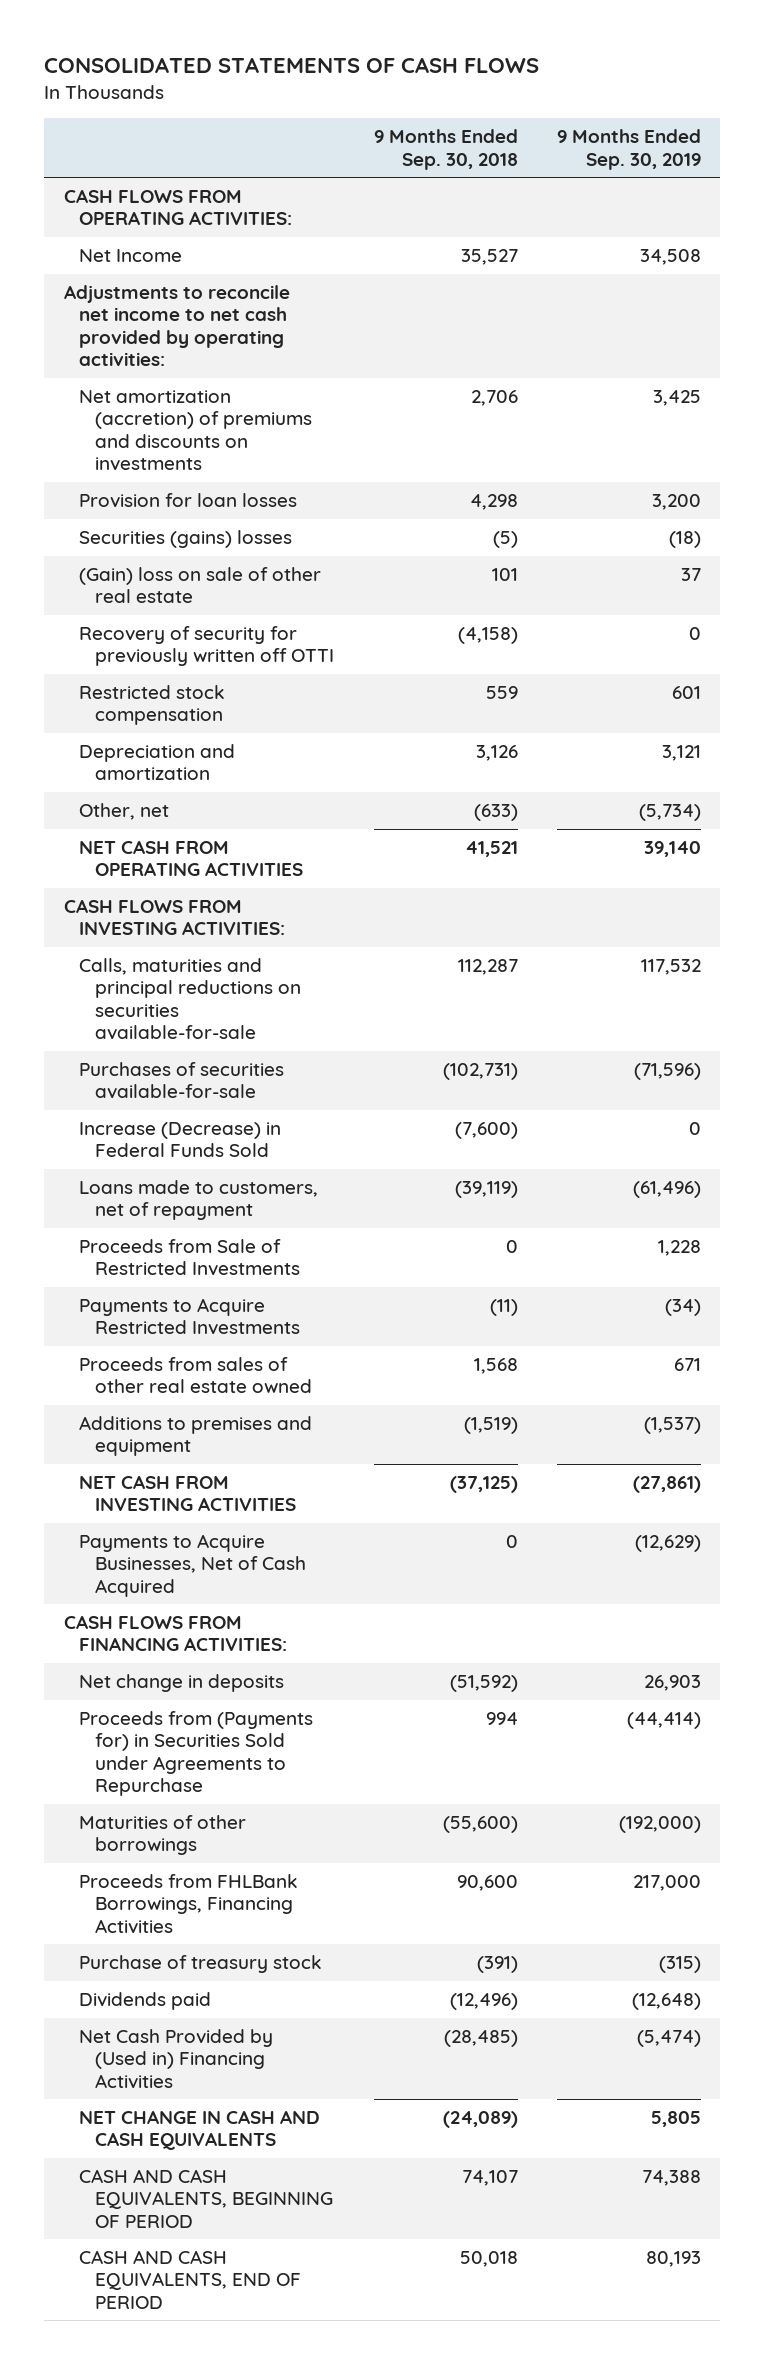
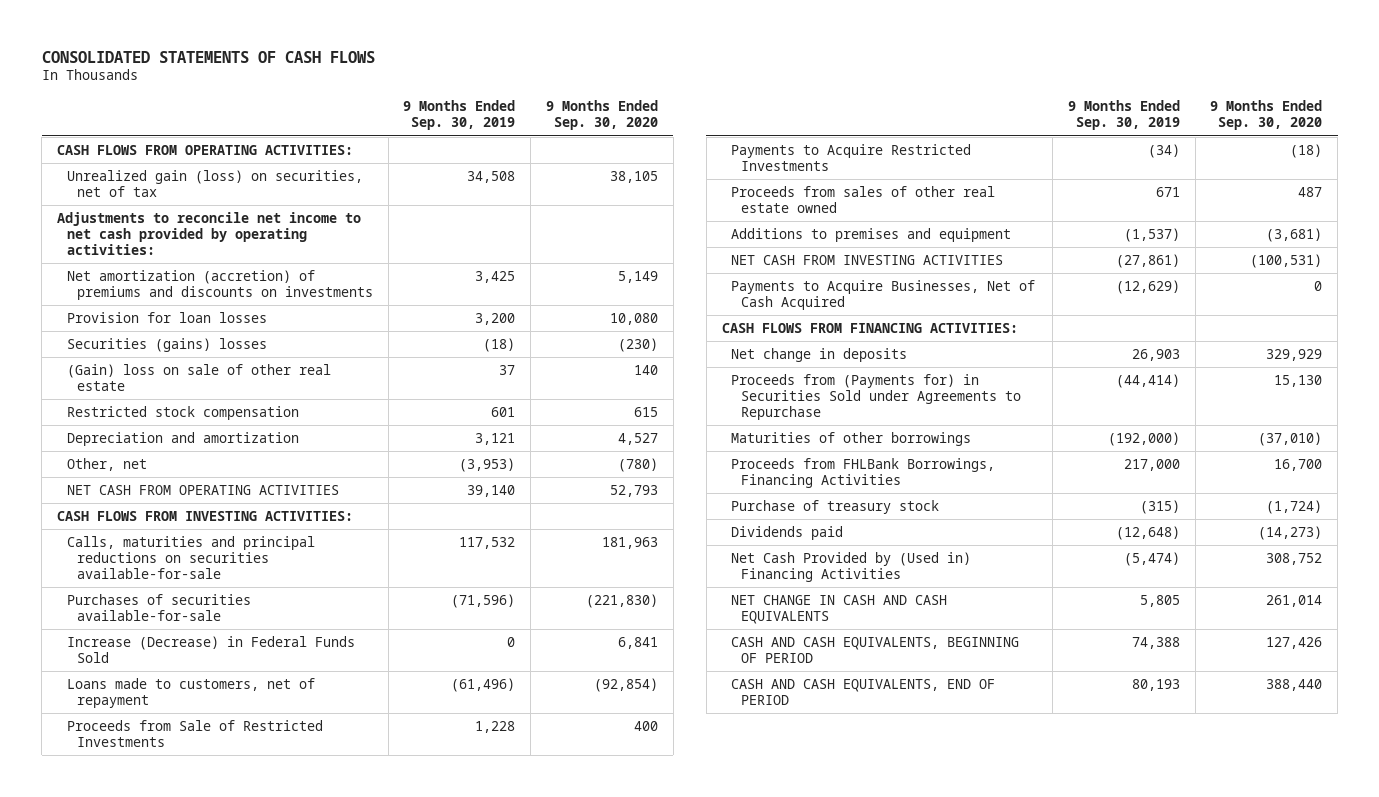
- | 9 Months Ended Sep. 30, 2018 | 9 Months Ended Sep. 30, 2019
+ | 9 Months Ended Sep. 30, 2019 | 9 Months Ended Sep. 30, 2020
- Net Income | 35,527 | 34,508
+ Unrealized gain (loss) on securities, net of tax | 34,508 | 38,105
- Recovery of security for previously written off OTTI | (4,158) | 0
- Other, net | (633) | (5,734)
+ Other, net | (3,953) | (780)

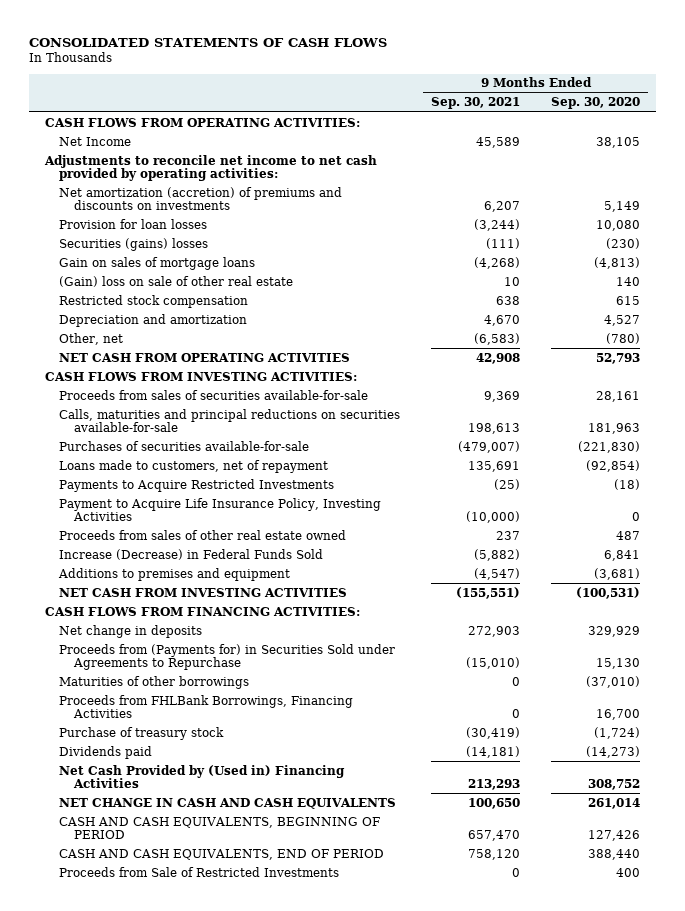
- | 9 Months Ended Sep. 30, 2019 | 9 Months Ended Sep. 30, 2020
+ | 9 Months Ended Sep. 30, 2021 | 9 Months Ended Sep. 30, 2020
- Unrealized gain (loss) on securities, net of tax | 34,508 | 38,105
+ Net Income | 45,589 | 38,105
+ Gain on sales of mortgage loans | (4,268) | (4,813)
+ Proceeds from sales of securities available-for-sale | 9,369 | 28,161
+ Payment to Acquire Life Insurance Policy, Investing Activities | (10,000) | 0
moved down: Increase (Decrease) in Federal Funds Sold | (5,882) | 6,841
- Payments to Acquire Businesses, Net of Cash Acquired | (12,629) | 0
moved down: Proceeds from Sale of Restricted Investments | 0 | 400

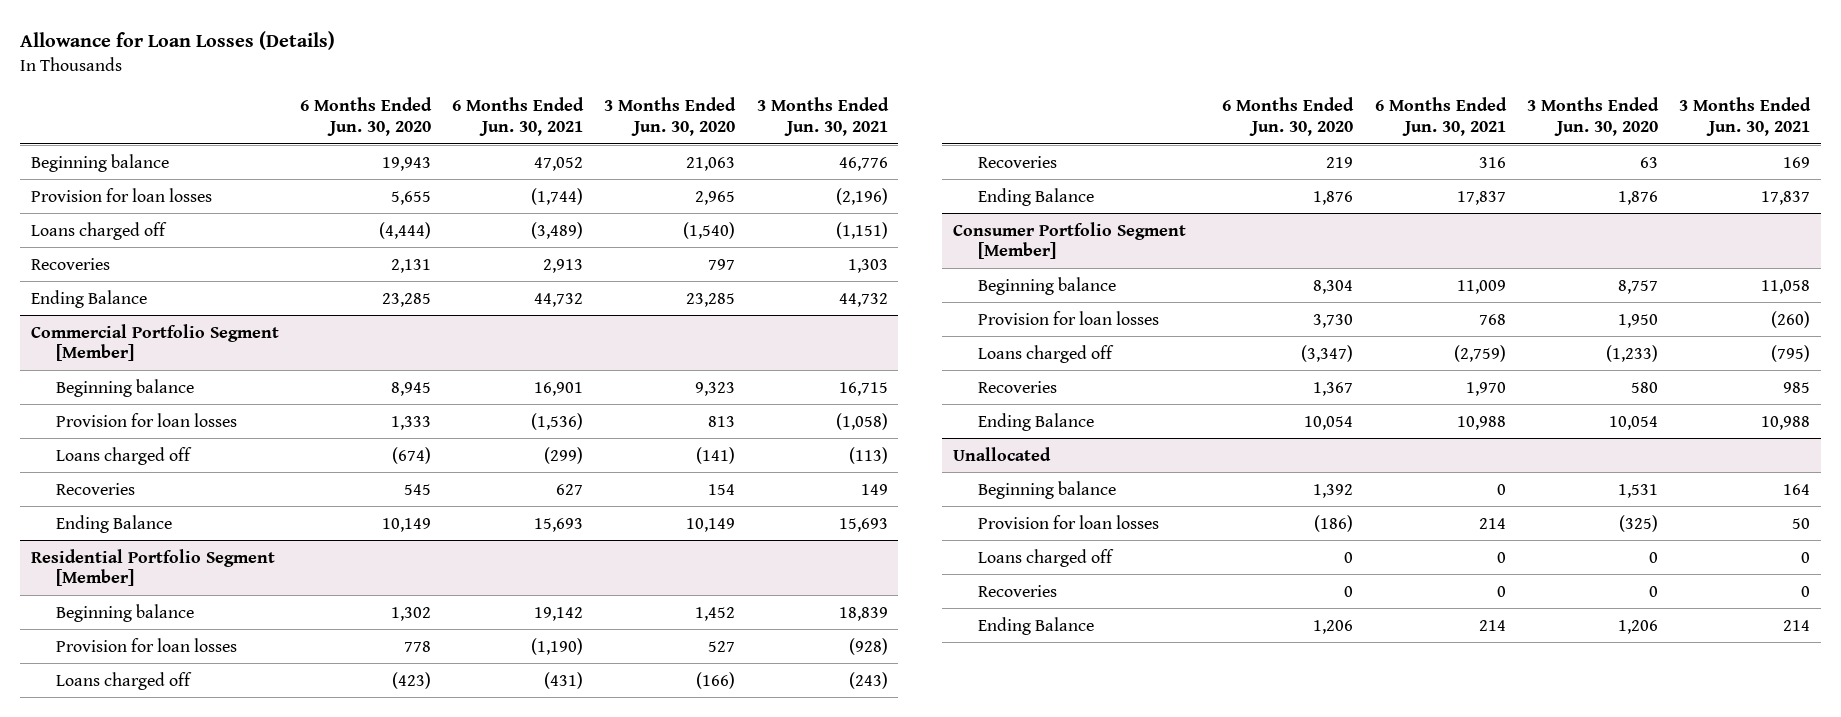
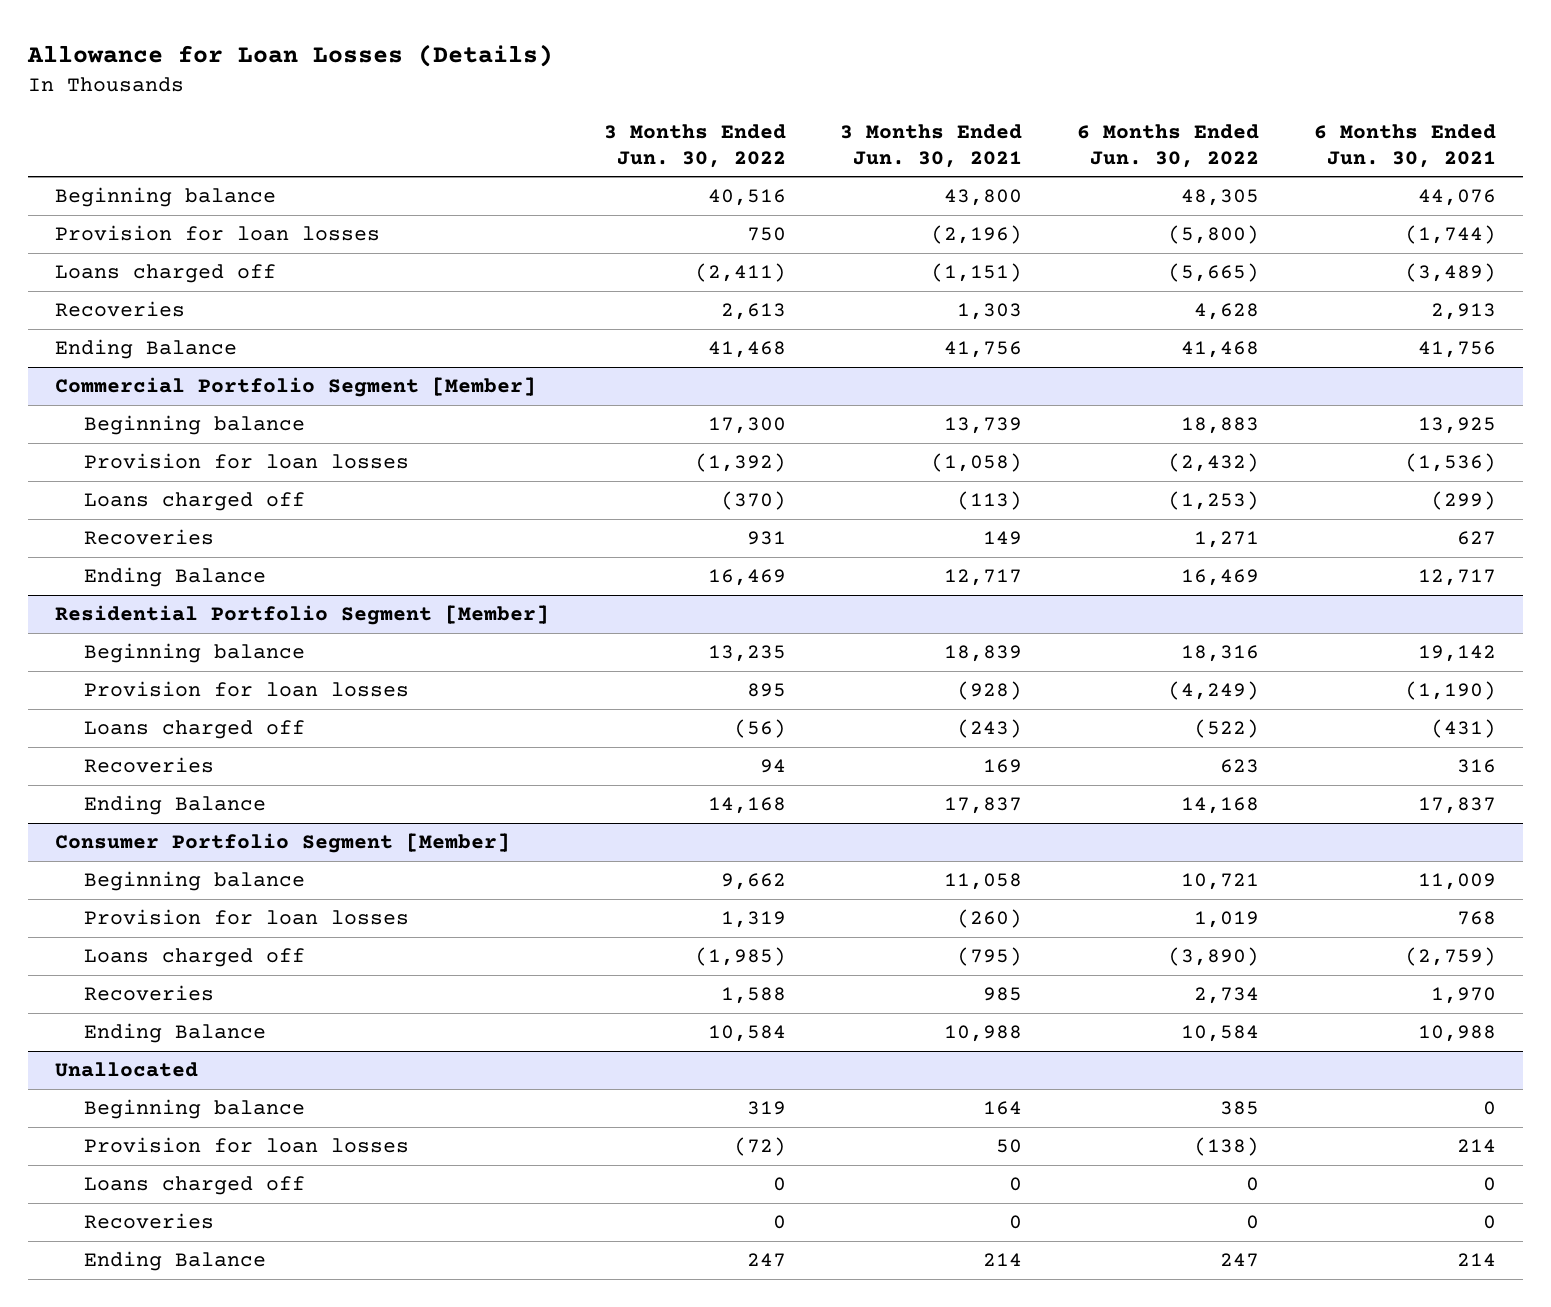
- | 6 Months Ended Jun. 30, 2020 | 6 Months Ended Jun. 30, 2021 | 3 Months Ended Jun. 30, 2020 | 3 Months Ended Jun. 30, 2021
+ | 3 Months Ended Jun. 30, 2022 | 3 Months Ended Jun. 30, 2021 | 6 Months Ended Jun. 30, 2022 | 6 Months Ended Jun. 30, 2021
- Beginning balance | 19,943 | 47,052 | 21,063 | 46,776
+ Beginning balance | 40,516 | 43,800 | 48,305 | 44,076
- Ending Balance | 23,285 | 44,732 | 23,285 | 44,732
+ Ending Balance | 41,468 | 41,756 | 41,468 | 41,756
@ Commercial Portfolio Segment [Member]
- Beginning balance | 8,945 | 16,901 | 9,323 | 16,715
+ Beginning balance | 17,300 | 13,739 | 18,883 | 13,925
- Ending Balance | 10,149 | 15,693 | 10,149 | 15,693
+ Ending Balance | 16,469 | 12,717 | 16,469 | 12,717

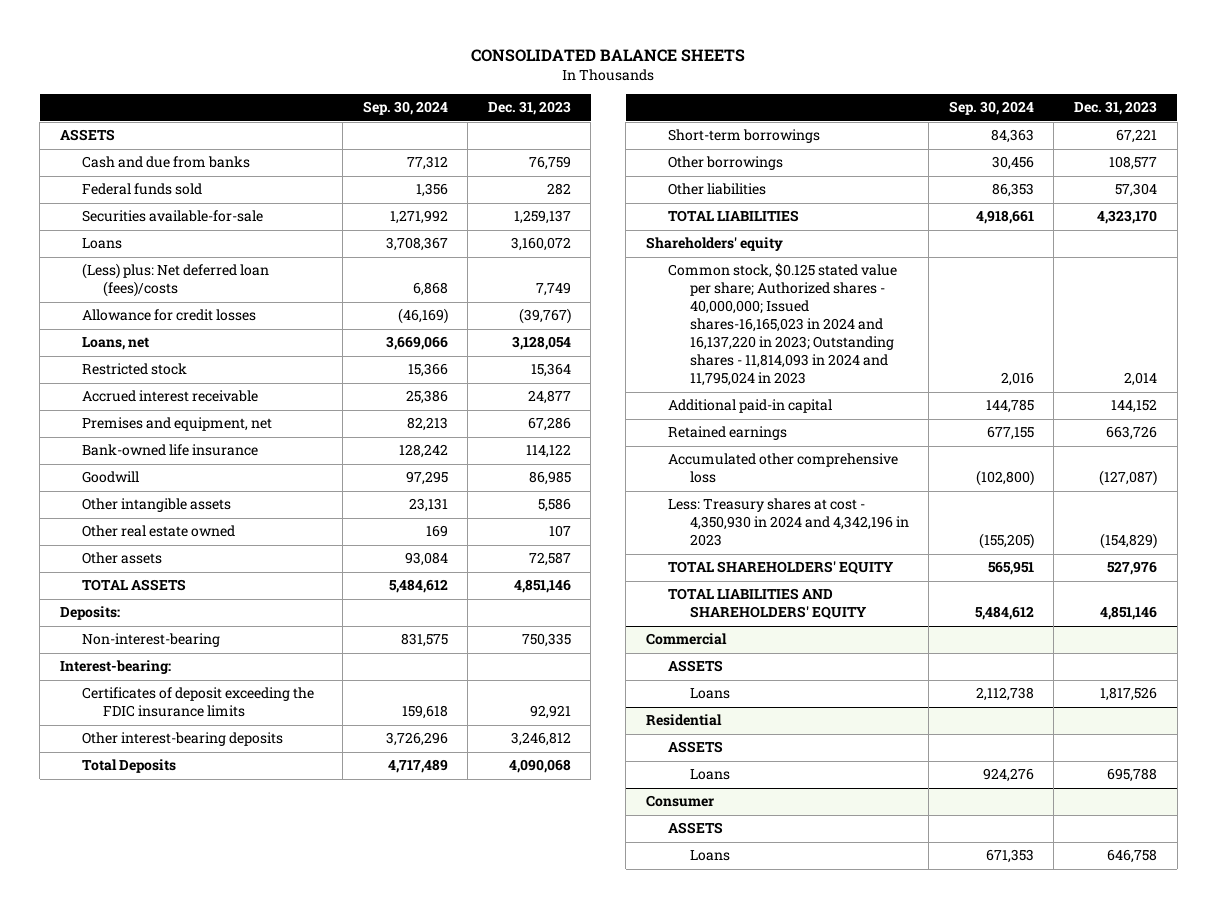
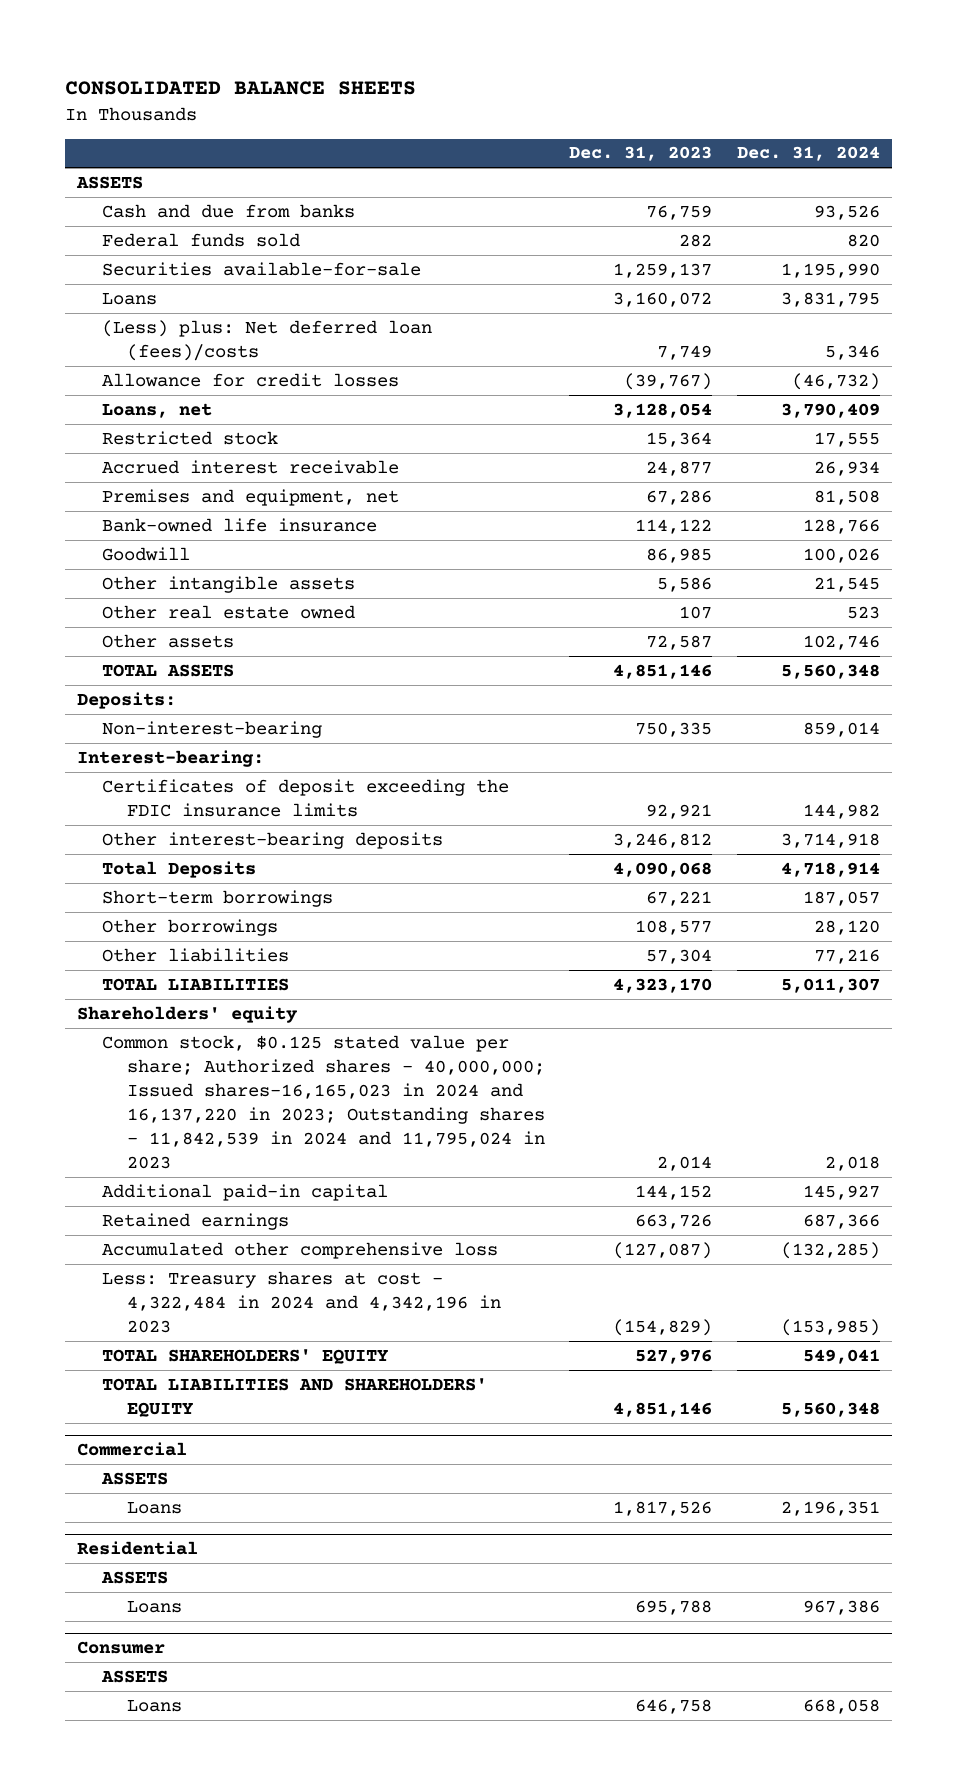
- | Sep. 30, 2024 | Dec. 31, 2023
+ | Dec. 31, 2023 | Dec. 31, 2024
- Common stock, $0.125 stated value per share; Authorized shares - 40,000,000; Issued shares-16,165,023 in 2024 and 16,137,220 in 2023; Outstanding shares - 11,814,093 in 2024 and 11,795,024 in 2023 | 2,016 | 2,014
+ Common stock, $0.125 stated value per share; Authorized shares - 40,000,000; Issued shares-16,165,023 in 2024 and 16,137,220 in 2023; Outstanding shares - 11,842,539 in 2024 and 11,795,024 in 2023 | 2,014 | 2,018
- Less: Treasury shares at cost - 4,350,930 in 2024 and 4,342,196 in 2023 | (155,205) | (154,829)
+ Less: Treasury shares at cost - 4,322,484 in 2024 and 4,342,196 in 2023 | (154,829) | (153,985)

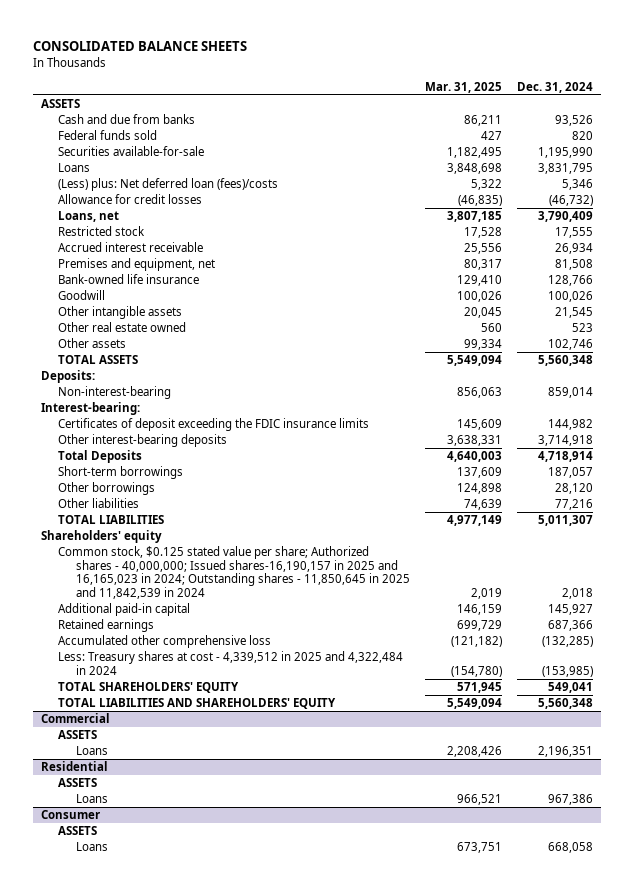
- | Dec. 31, 2023 | Dec. 31, 2024
+ | Mar. 31, 2025 | Dec. 31, 2024
- Common stock, $0.125 stated value per share; Authorized shares - 40,000,000; Issued shares-16,165,023 in 2024 and 16,137,220 in 2023; Outstanding shares - 11,842,539 in 2024 and 11,795,024 in 2023 | 2,014 | 2,018
+ Common stock, $0.125 stated value per share; Authorized shares - 40,000,000; Issued shares-16,190,157 in 2025 and 16,165,023 in 2024; Outstanding shares - 11,850,645 in 2025 and 11,842,539 in 2024 | 2,019 | 2,018
- Less: Treasury shares at cost - 4,322,484 in 2024 and 4,342,196 in 2023 | (154,829) | (153,985)
+ Less: Treasury shares at cost - 4,339,512 in 2025 and 4,322,484 in 2024 | (154,780) | (153,985)

